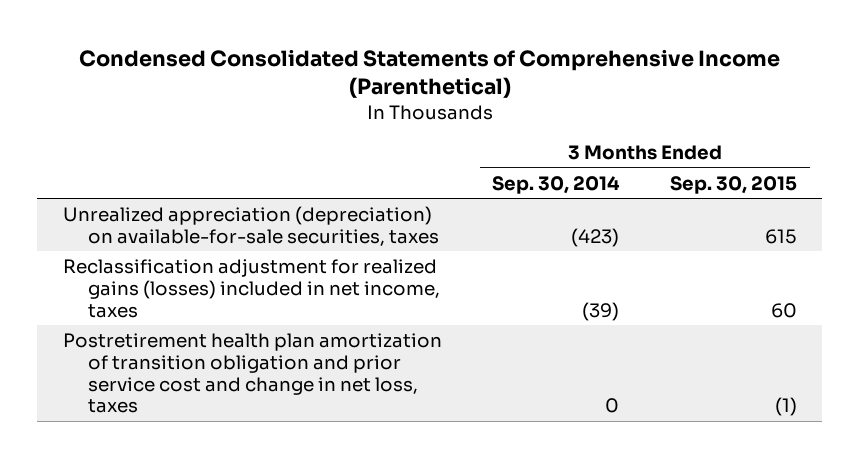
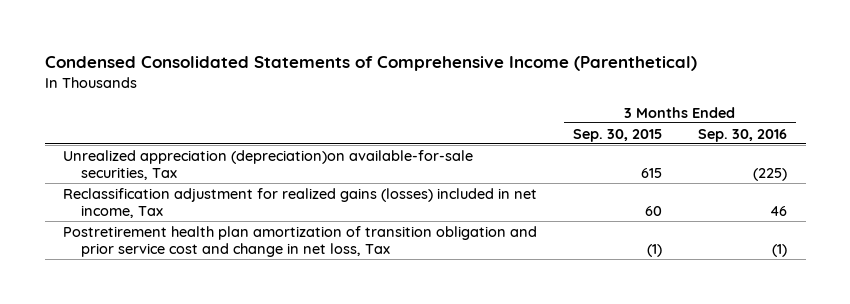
- | 3 Months Ended Sep. 30, 2014 | 3 Months Ended Sep. 30, 2015
+ | 3 Months Ended Sep. 30, 2015 | 3 Months Ended Sep. 30, 2016
- Unrealized appreciation (depreciation) on available-for-sale securities, taxes | (423) | 615
- Reclassification adjustment for realized gains (losses) included in net income, taxes | (39) | 60
- Postretirement health plan amortization of transition obligation and prior service cost and change in net loss, taxes | 0 | (1)
+ Unrealized appreciation (depreciation)on available-for-sale securities, Tax | 615 | (225)
+ Reclassification adjustment for realized gains (losses) included in net income, Tax | 60 | 46
+ Postretirement health plan amortization of transition obligation and prior service cost and change in net loss, Tax | (1) | (1)

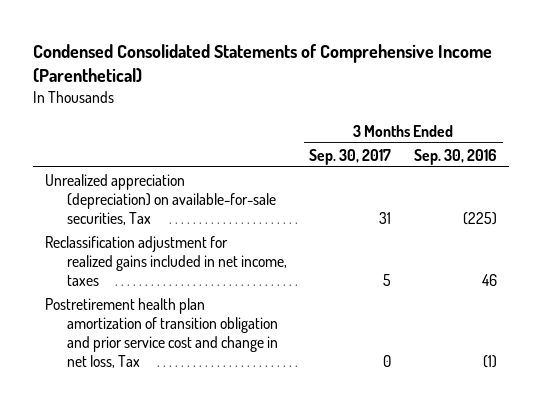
- | 3 Months Ended Sep. 30, 2015 | 3 Months Ended Sep. 30, 2016
+ | 3 Months Ended Sep. 30, 2017 | 3 Months Ended Sep. 30, 2016
- Unrealized appreciation (depreciation)on available-for-sale securities, Tax | 615 | (225)
- Reclassification adjustment for realized gains (losses) included in net income, Tax | 60 | 46
+ Unrealized appreciation (depreciation) on available-for-sale securities, Tax | 31 | (225)
+ Reclassification adjustment for realized gains included in net income, taxes | 5 | 46

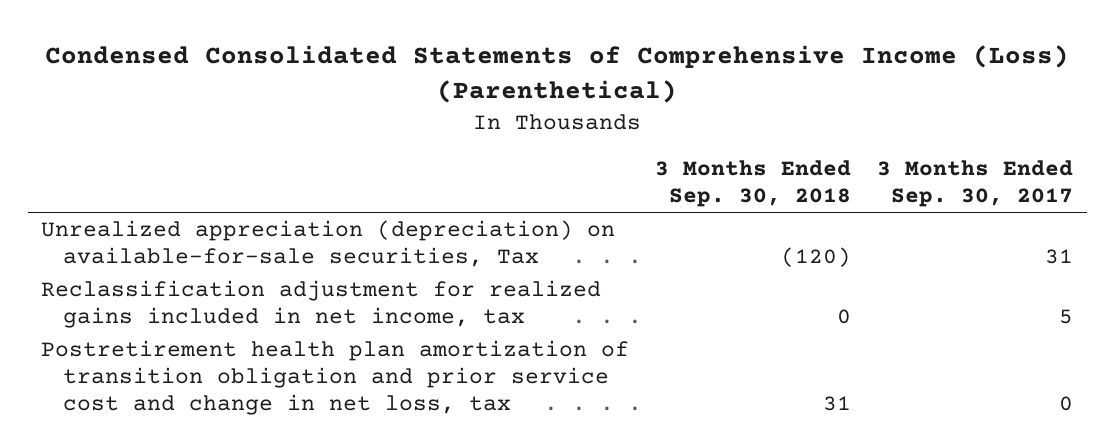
- Condensed Consolidated Statements of Comprehensive Income (Parenthetical)
+ Condensed Consolidated Statements of Comprehensive Income (Loss) (Parenthetical)
- | 3 Months Ended Sep. 30, 2017 | 3 Months Ended Sep. 30, 2016
+ | 3 Months Ended Sep. 30, 2018 | 3 Months Ended Sep. 30, 2017
- Reclassification adjustment for realized gains included in net income, taxes | 5 | 46
- Postretirement health plan amortization of transition obligation and prior service cost and change in net loss, Tax | 0 | (1)
+ Reclassification adjustment for realized gains included in net income, tax | 0 | 5
+ Postretirement health plan amortization of transition obligation and prior service cost and change in net loss, tax | 31 | 0

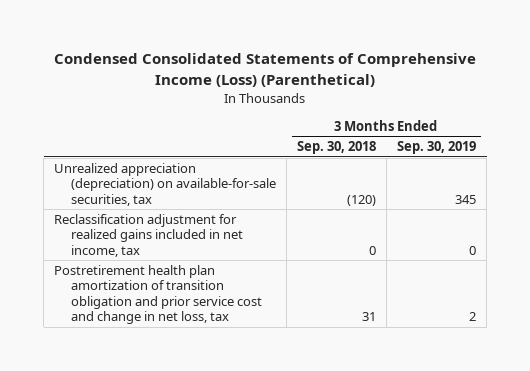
- | 3 Months Ended Sep. 30, 2018 | 3 Months Ended Sep. 30, 2017
+ | 3 Months Ended Sep. 30, 2018 | 3 Months Ended Sep. 30, 2019
- Unrealized appreciation (depreciation) on available-for-sale securities, Tax | (120) | 31
+ Unrealized appreciation (depreciation) on available-for-sale securities, tax | (120) | 345

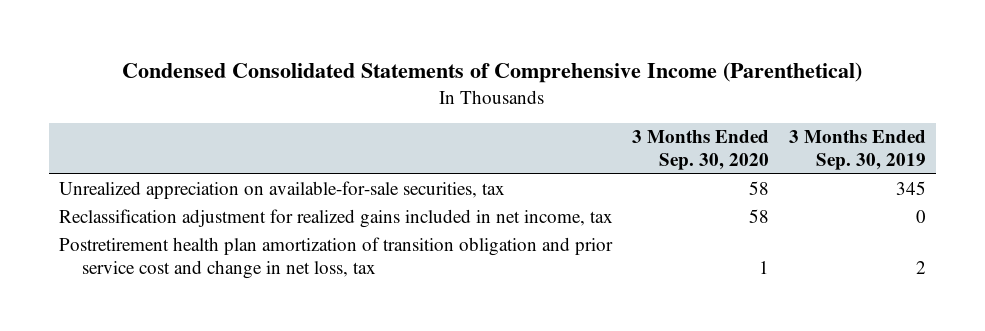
- Condensed Consolidated Statements of Comprehensive Income (Loss) (Parenthetical)
+ Condensed Consolidated Statements of Comprehensive Income (Parenthetical)
- | 3 Months Ended Sep. 30, 2018 | 3 Months Ended Sep. 30, 2019
+ | 3 Months Ended Sep. 30, 2020 | 3 Months Ended Sep. 30, 2019
- Unrealized appreciation (depreciation) on available-for-sale securities, tax | (120) | 345
+ Unrealized appreciation on available-for-sale securities, tax | 58 | 345

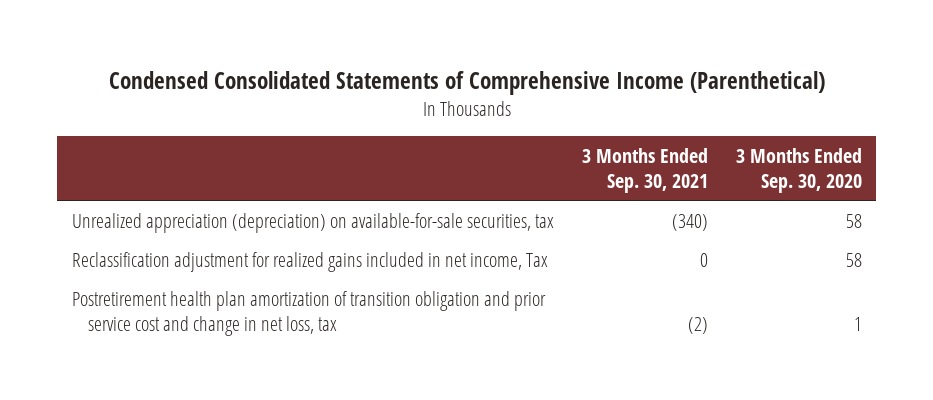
- | 3 Months Ended Sep. 30, 2020 | 3 Months Ended Sep. 30, 2019
+ | 3 Months Ended Sep. 30, 2021 | 3 Months Ended Sep. 30, 2020
- Unrealized appreciation on available-for-sale securities, tax | 58 | 345
- Reclassification adjustment for realized gains included in net income, tax | 58 | 0
+ Unrealized appreciation (depreciation) on available-for-sale securities, tax | (340) | 58
+ Reclassification adjustment for realized gains included in net income, Tax | 0 | 58

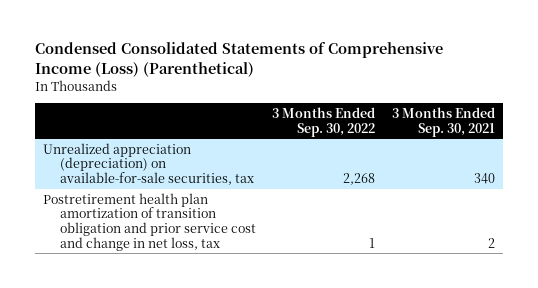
- Condensed Consolidated Statements of Comprehensive Income (Parenthetical)
+ Condensed Consolidated Statements of Comprehensive Income (Loss) (Parenthetical)
- | 3 Months Ended Sep. 30, 2021 | 3 Months Ended Sep. 30, 2020
+ | 3 Months Ended Sep. 30, 2022 | 3 Months Ended Sep. 30, 2021
- Unrealized appreciation (depreciation) on available-for-sale securities, tax | (340) | 58
- Reclassification adjustment for realized gains included in net income, Tax | 0 | 58
- Postretirement health plan amortization of transition obligation and prior service cost and change in net loss, tax | (2) | 1
+ Unrealized appreciation (depreciation) on available-for-sale securities, tax | 2,268 | 340
+ Postretirement health plan amortization of transition obligation and prior service cost and change in net loss, tax | 1 | 2

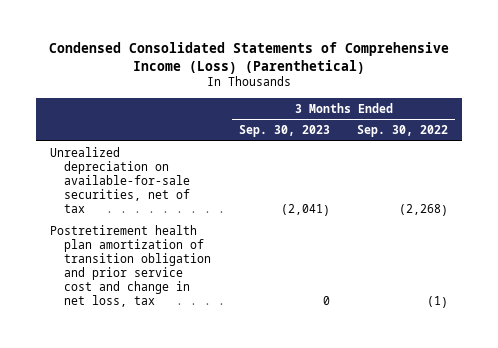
- | 3 Months Ended Sep. 30, 2022 | 3 Months Ended Sep. 30, 2021
+ | 3 Months Ended Sep. 30, 2023 | 3 Months Ended Sep. 30, 2022
- Unrealized appreciation (depreciation) on available-for-sale securities, tax | 2,268 | 340
- Postretirement health plan amortization of transition obligation and prior service cost and change in net loss, tax | 1 | 2
+ Unrealized depreciation on available-for-sale securities, net of tax | (2,041) | (2,268)
+ Postretirement health plan amortization of transition obligation and prior service cost and change in net loss, tax | 0 | (1)

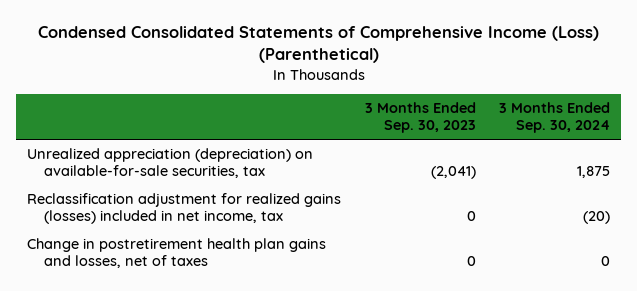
- | 3 Months Ended Sep. 30, 2023 | 3 Months Ended Sep. 30, 2022
+ | 3 Months Ended Sep. 30, 2023 | 3 Months Ended Sep. 30, 2024
- Unrealized depreciation on available-for-sale securities, net of tax | (2,041) | (2,268)
- Postretirement health plan amortization of transition obligation and prior service cost and change in net loss, tax | 0 | (1)
+ Unrealized appreciation (depreciation) on available-for-sale securities, tax | (2,041) | 1,875
+ Reclassification adjustment for realized gains (losses) included in net income, tax | 0 | (20)
+ Change in postretirement health plan gains and losses, net of taxes | 0 | 0

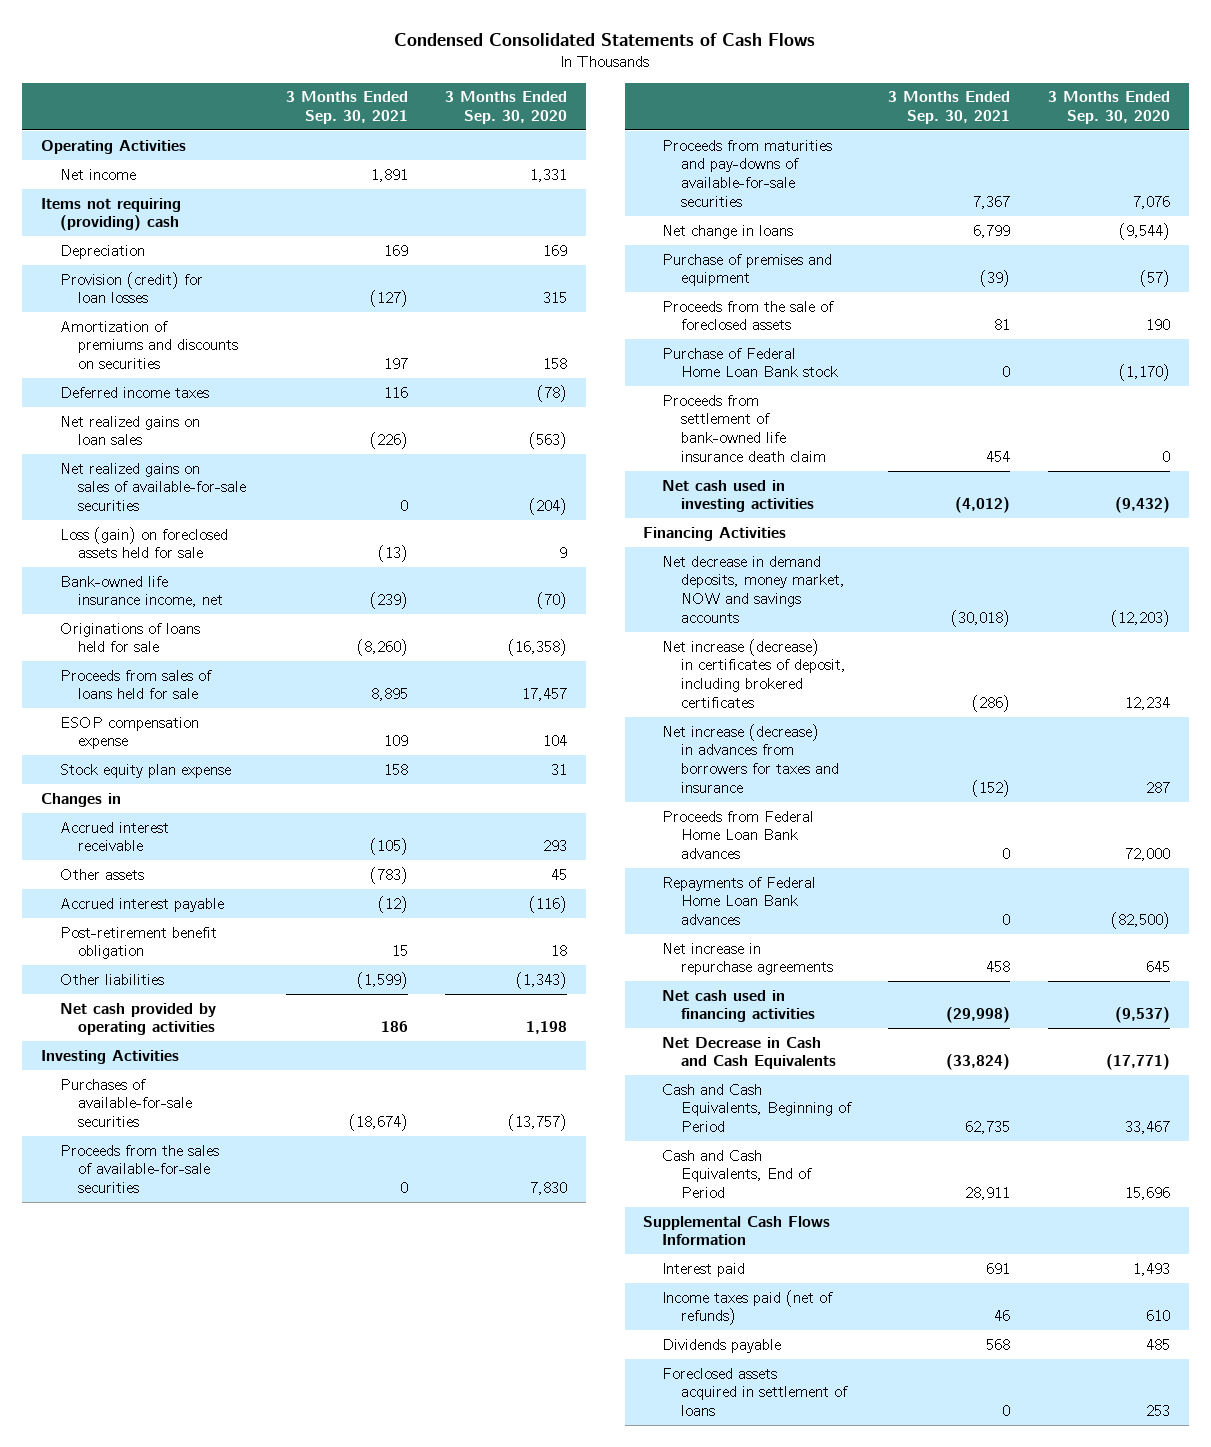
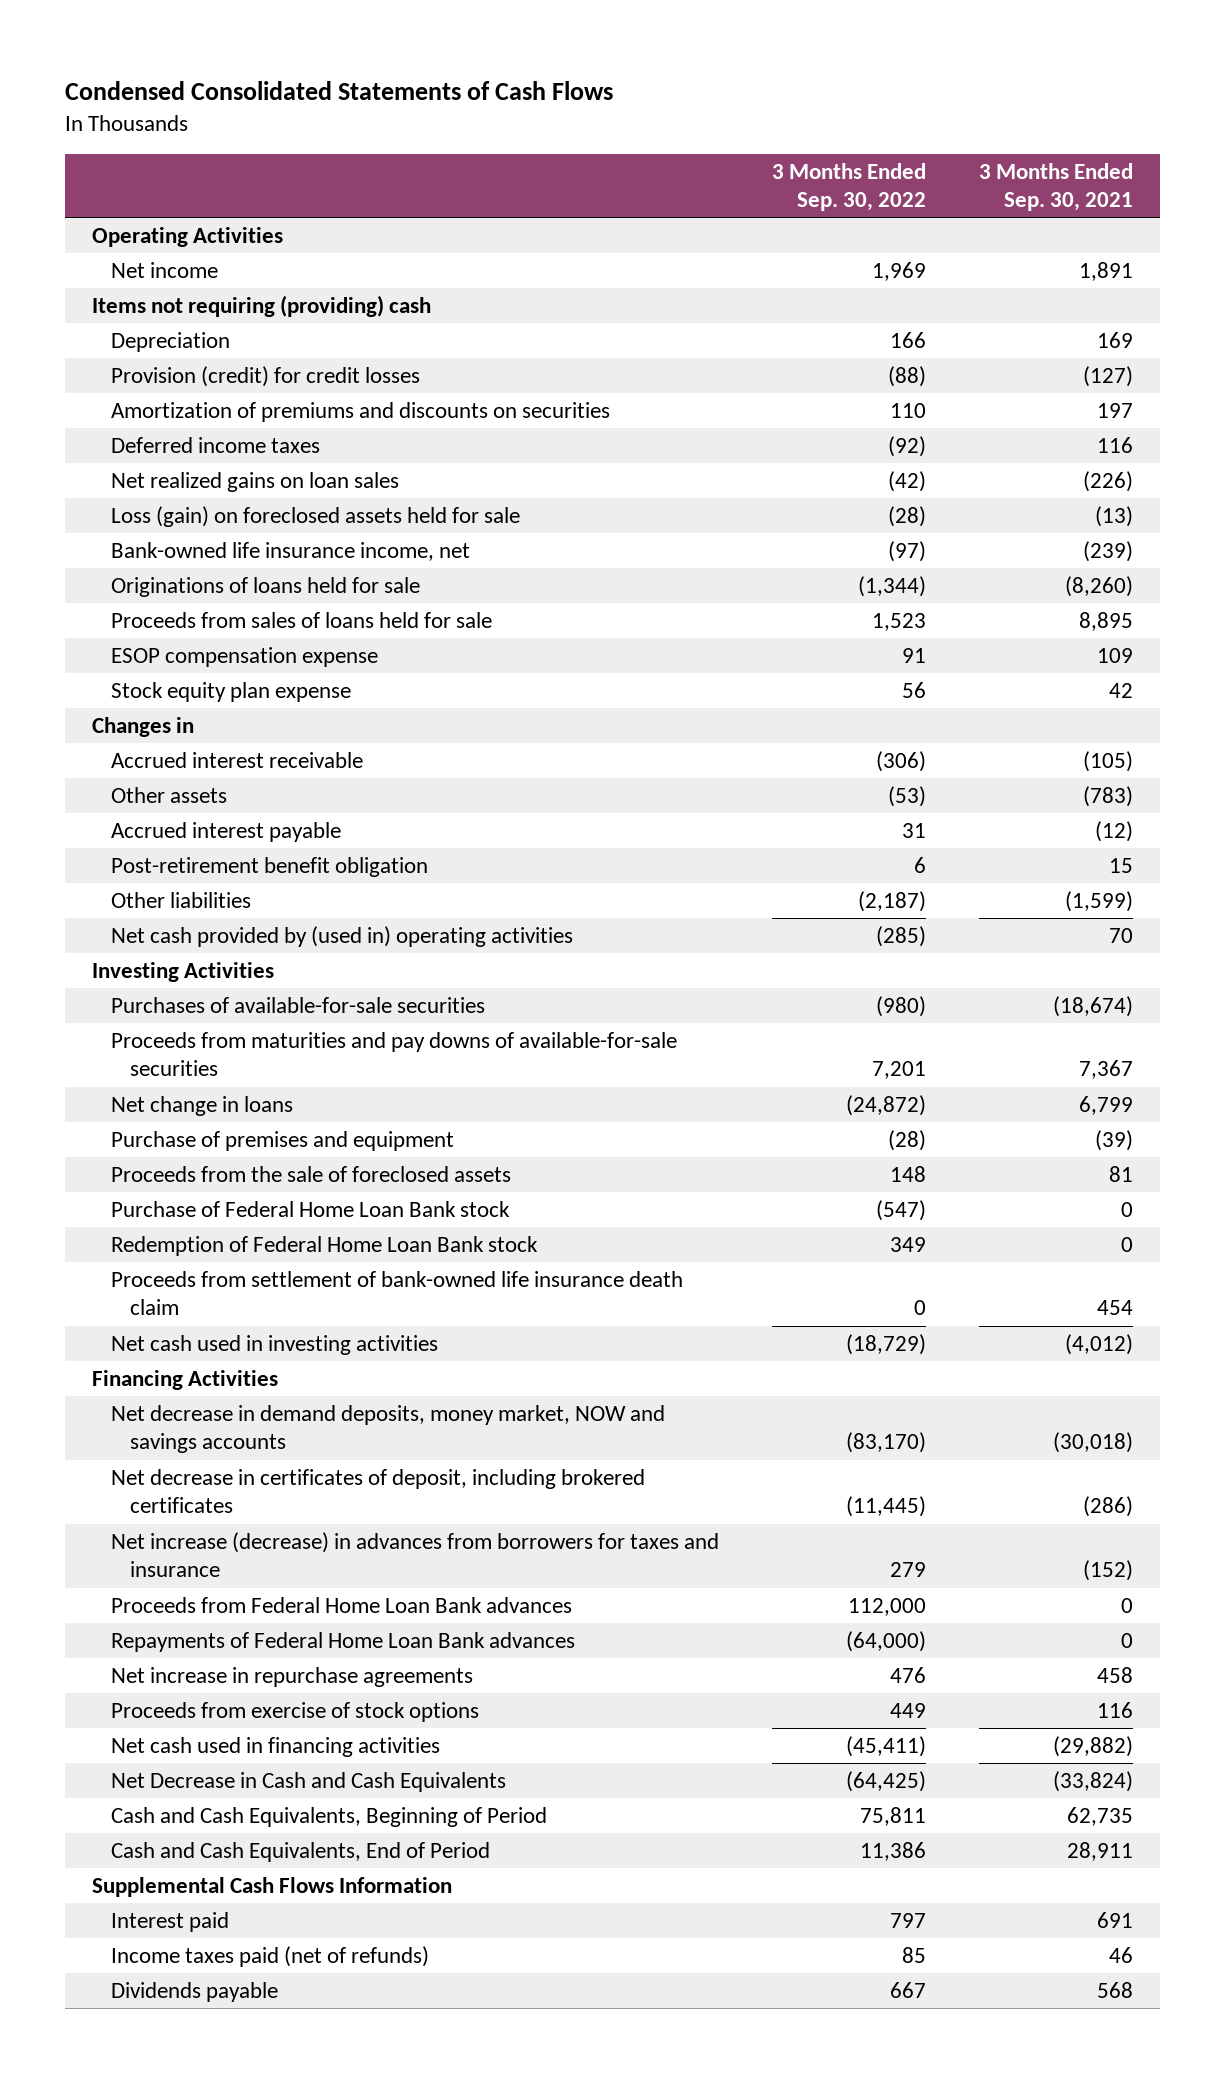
- | 3 Months Ended Sep. 30, 2021 | 3 Months Ended Sep. 30, 2020
+ | 3 Months Ended Sep. 30, 2022 | 3 Months Ended Sep. 30, 2021
- Provision (credit) for loan losses | (127) | 315
+ Provision (credit) for credit losses | (88) | (127)
- Net realized gains on sales of available-for-sale securities | 0 | (204)
- Stock equity plan expense | 158 | 31
+ Stock equity plan expense | 56 | 42
- Net cash provided by operating activities | 186 | 1,198
+ Net cash provided by (used in) operating activities | (285) | 70
- Proceeds from the sales of available-for-sale securities | 0 | 7,830
- Proceeds from maturities and pay-downs of available-for-sale securities | 7,367 | 7,076
+ Proceeds from maturities and pay downs of available-for-sale securities | 7,201 | 7,367
+ Redemption of Federal Home Loan Bank stock | 349 | 0
- Net increase (decrease) in certificates of deposit, including brokered certificates | (286) | 12,234
+ Net decrease in certificates of deposit, including brokered certificates | (11,445) | (286)
- Net cash used in financing activities | (29,998) | (9,537)
+ Proceeds from exercise of stock options | 449 | 116
+ Net cash used in financing activities | (45,411) | (29,882)
- Foreclosed assets acquired in settlement of loans | 0 | 253

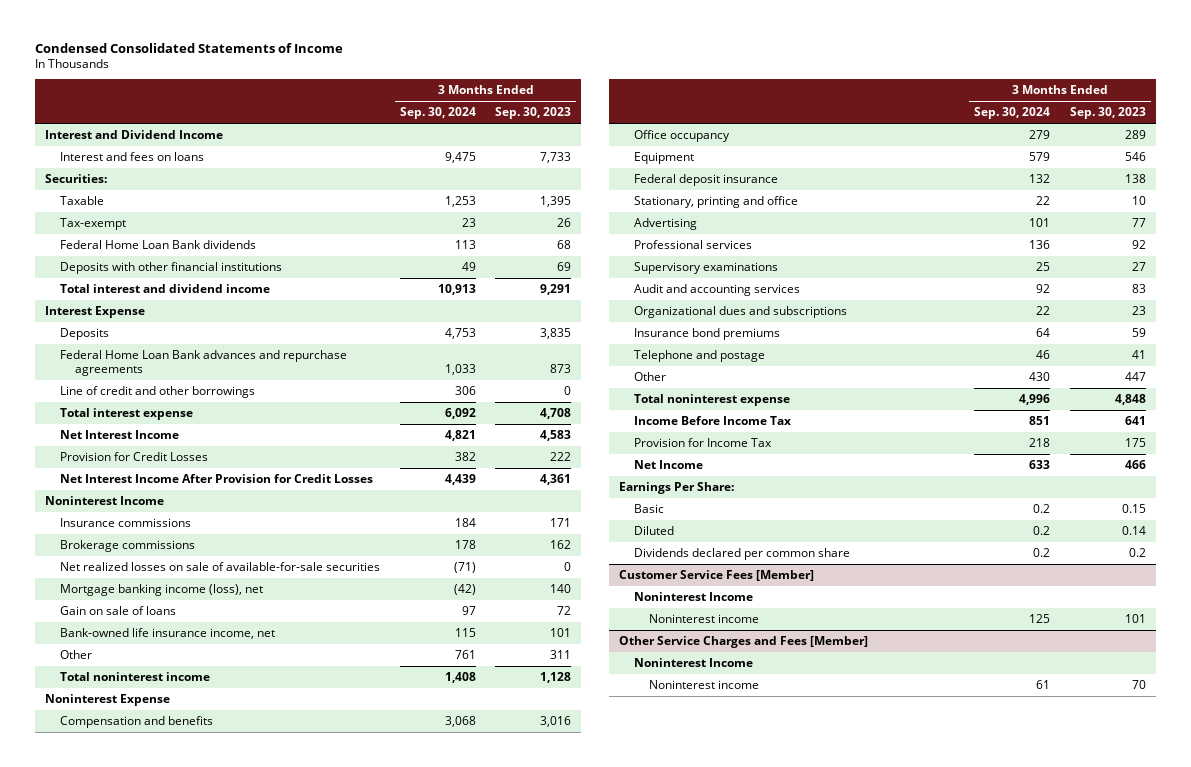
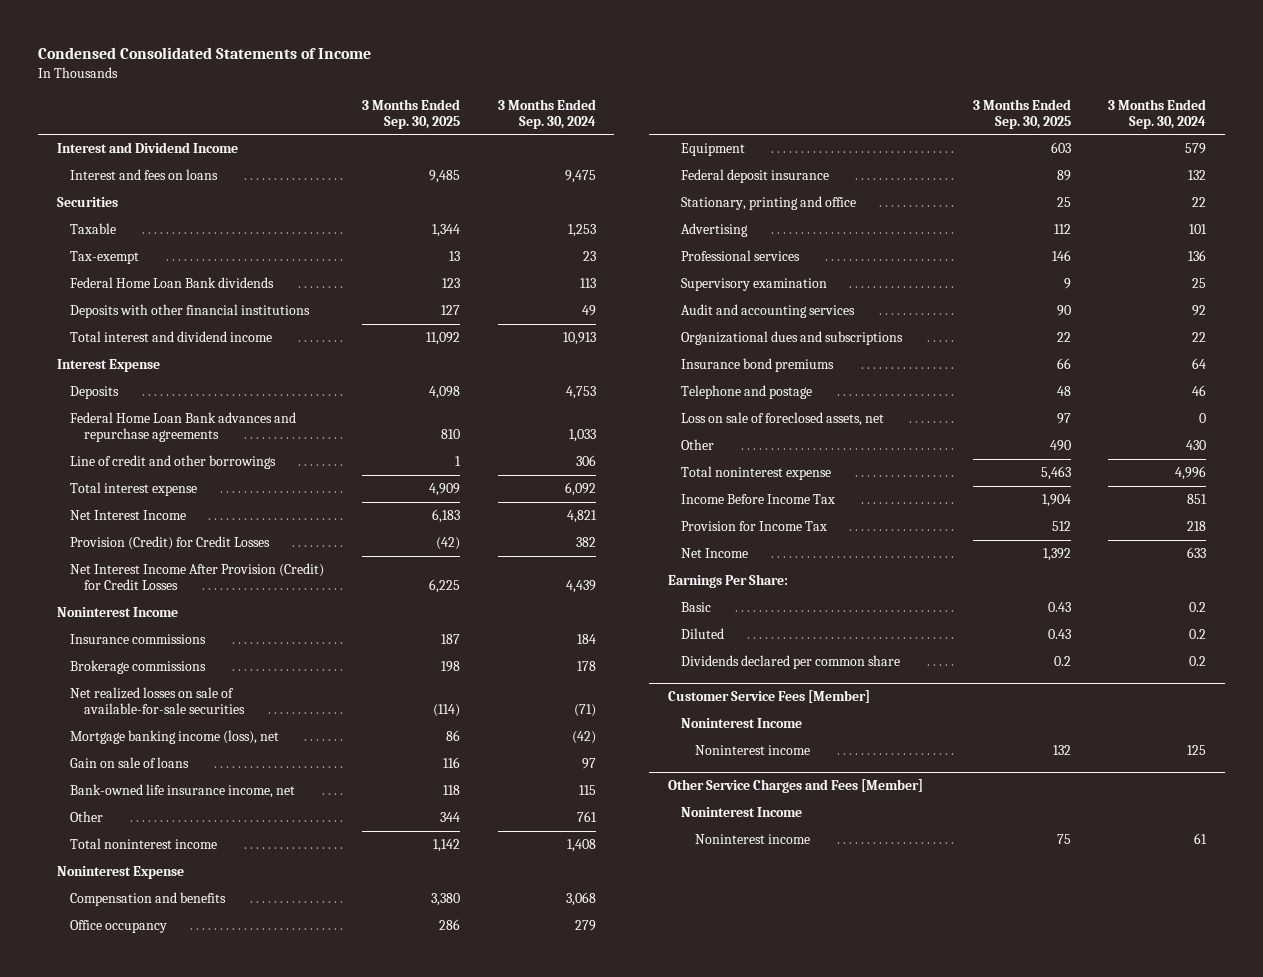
- | 3 Months Ended Sep. 30, 2024 | 3 Months Ended Sep. 30, 2023
+ | 3 Months Ended Sep. 30, 2025 | 3 Months Ended Sep. 30, 2024
- Securities:
+ Securities
- Provision for Credit Losses | 382 | 222
- Net Interest Income After Provision for Credit Losses | 4,439 | 4,361
+ Provision (Credit) for Credit Losses | (42) | 382
+ Net Interest Income After Provision (Credit) for Credit Losses | 6,225 | 4,439
- Supervisory examinations | 25 | 27
+ Supervisory examination | 9 | 25
+ Loss on sale of foreclosed assets, net | 97 | 0

